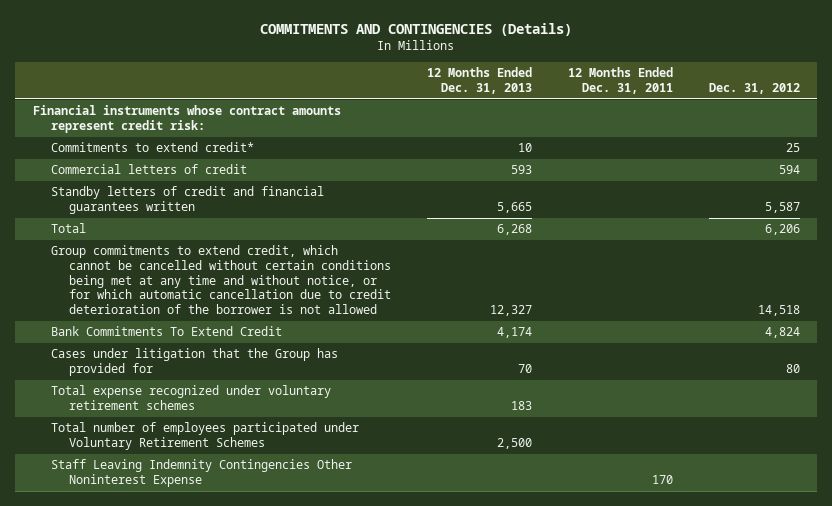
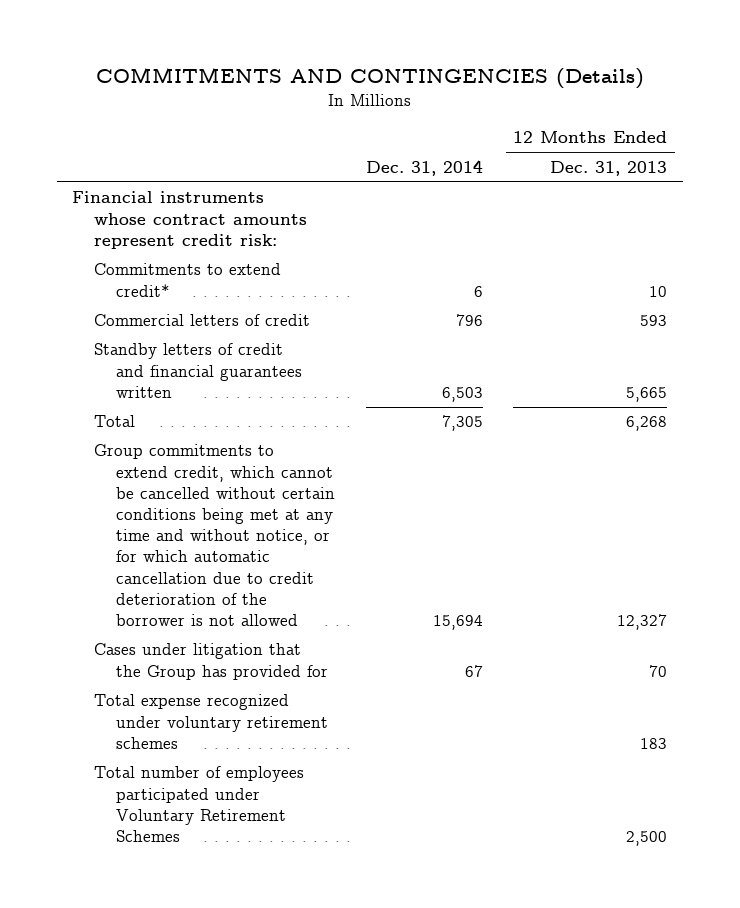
- | 12 Months Ended Dec. 31, 2013 | 12 Months Ended Dec. 31, 2011 | Dec. 31, 2012
+ | Dec. 31, 2014 | 12 Months Ended Dec. 31, 2013
- Bank Commitments To Extend Credit | 4,174 | | 4,824
- Staff Leaving Indemnity Contingencies Other Noninterest Expense | | 170 |

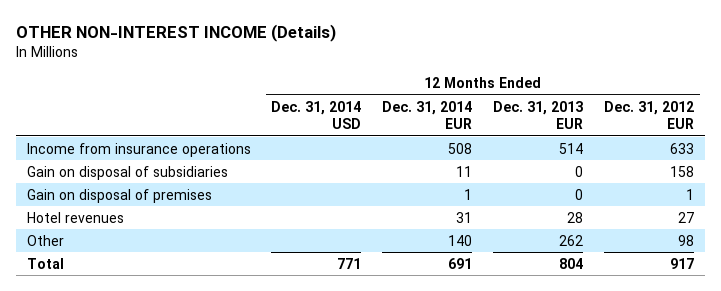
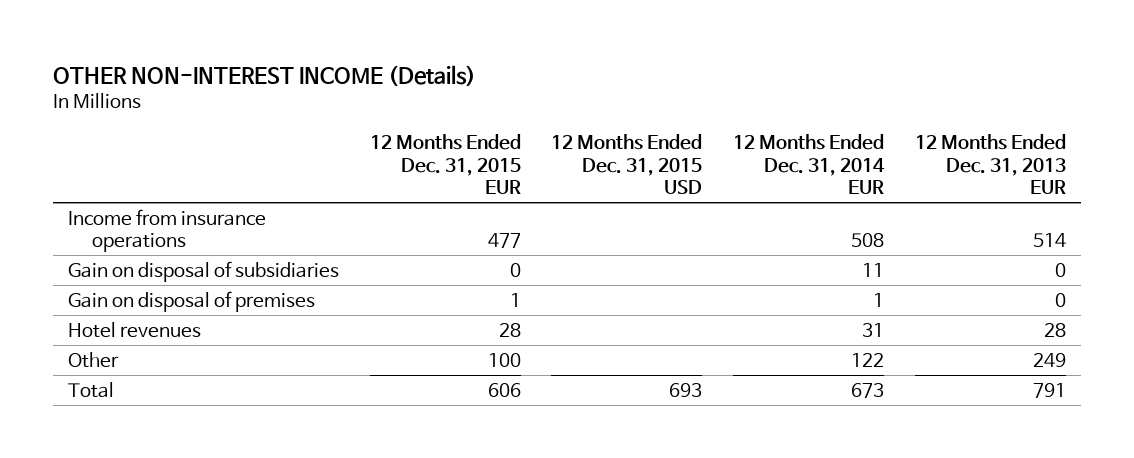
- | 12 Months Ended Dec. 31, 2014 USD | 12 Months Ended Dec. 31, 2014 EUR | 12 Months Ended Dec. 31, 2013 EUR | 12 Months Ended Dec. 31, 2012 EUR
+ | 12 Months Ended Dec. 31, 2015 EUR | 12 Months Ended Dec. 31, 2015 USD | 12 Months Ended Dec. 31, 2014 EUR | 12 Months Ended Dec. 31, 2013 EUR
- Other | | 140 | 262 | 98
- Total | 771 | 691 | 804 | 917
+ Other | 100 | | 122 | 249
+ Total | 606 | 693 | 673 | 791

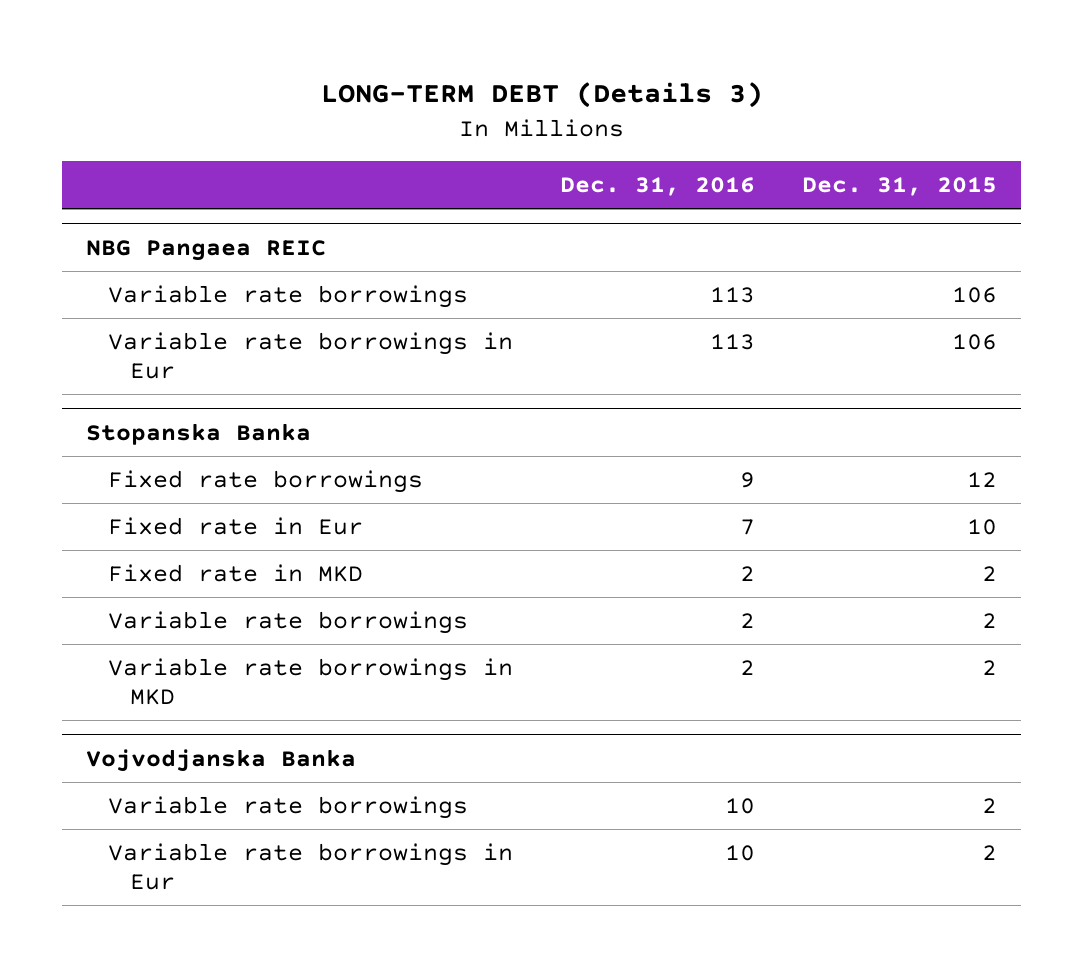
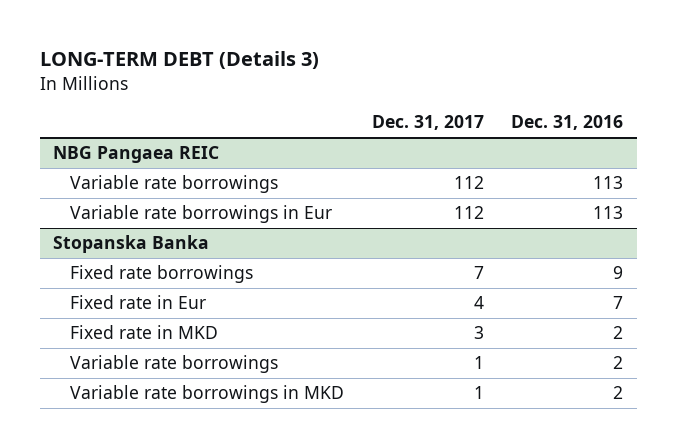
- | Dec. 31, 2016 | Dec. 31, 2015
+ | Dec. 31, 2017 | Dec. 31, 2016
- Vojvodjanska Banka
- Variable rate borrowings | 10 | 2
- Variable rate borrowings in Eur | 10 | 2

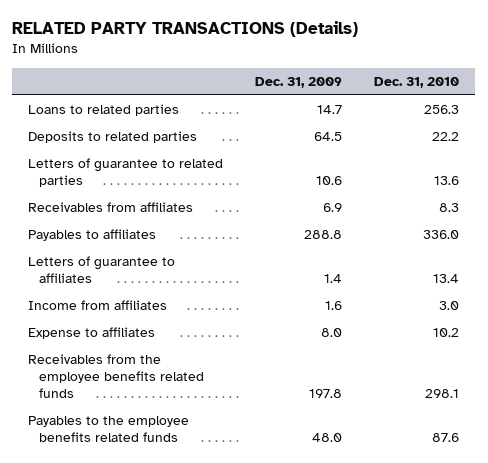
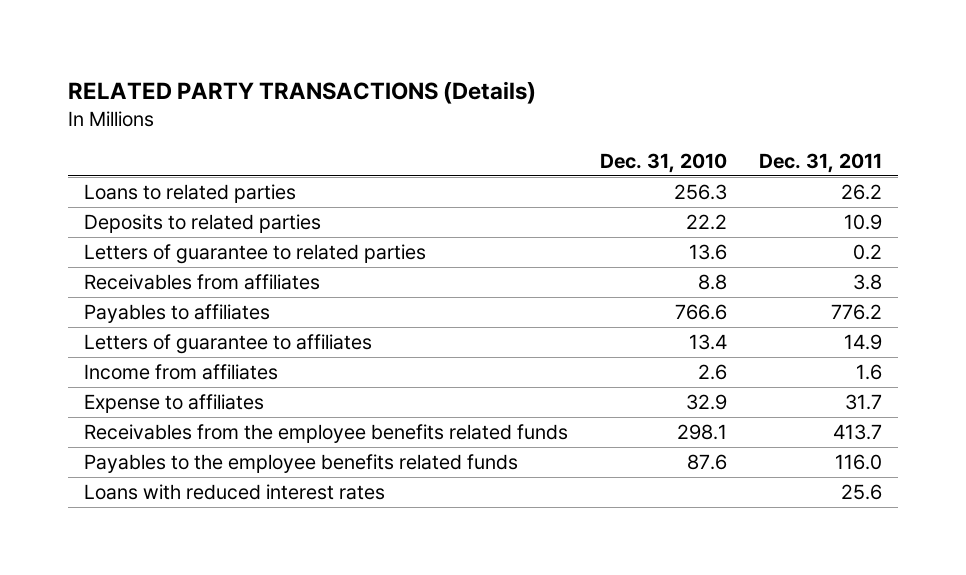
- | Dec. 31, 2009 | Dec. 31, 2010
+ | Dec. 31, 2010 | Dec. 31, 2011
- Receivables from affiliates | 6.9 | 8.3
- Payables to affiliates | 288.8 | 336.0
+ Receivables from affiliates | 8.8 | 3.8
+ Payables to affiliates | 766.6 | 776.2
- Income from affiliates | 1.6 | 3.0
- Expense to affiliates | 8.0 | 10.2
+ Income from affiliates | 2.6 | 1.6
+ Expense to affiliates | 32.9 | 31.7
+ Loans with reduced interest rates | | 25.6

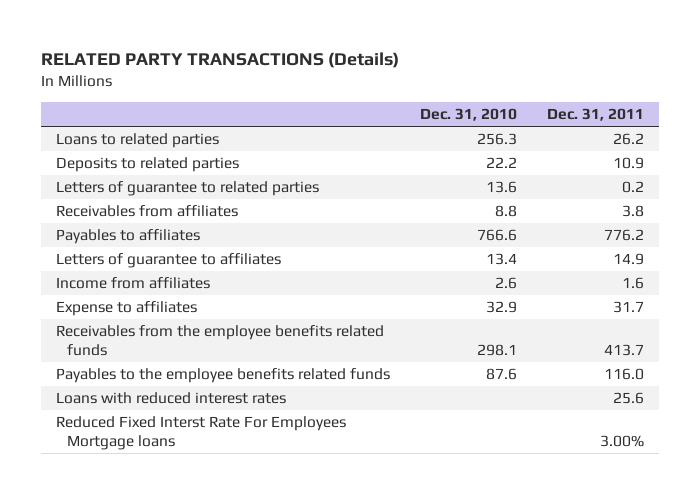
+ Reduced Fixed Interst Rate For Employees Mortgage loans | | 3.00%

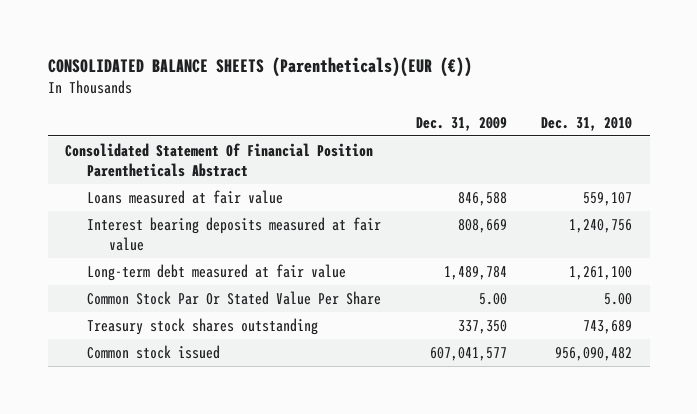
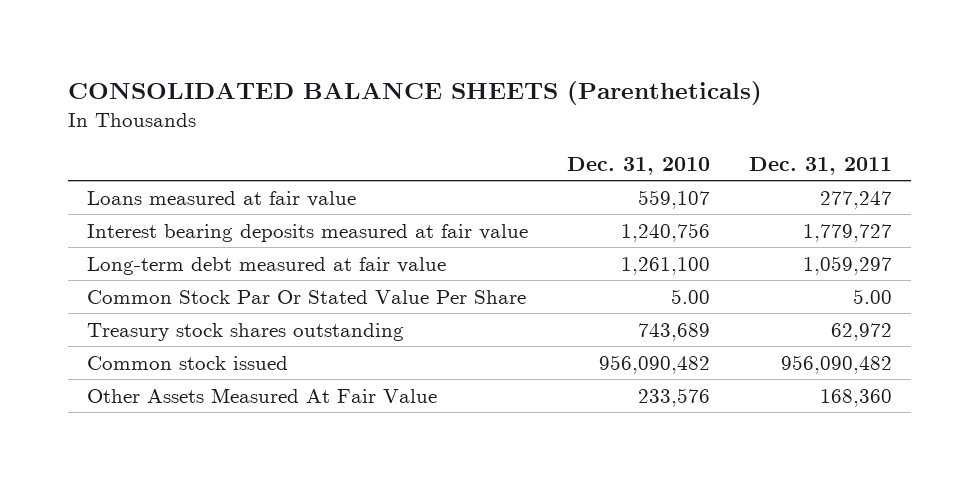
- CONSOLIDATED BALANCE SHEETS (Parentheticals)(EUR (€))
+ CONSOLIDATED BALANCE SHEETS (Parentheticals)
- | Dec. 31, 2009 | Dec. 31, 2010
+ | Dec. 31, 2010 | Dec. 31, 2011
- Consolidated Statement Of Financial Position Parentheticals Abstract
+ Other Assets Measured At Fair Value | 233,576 | 168,360

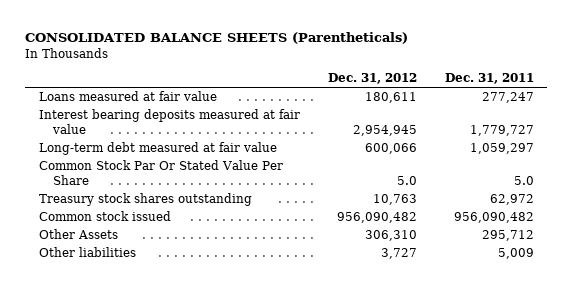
- | Dec. 31, 2010 | Dec. 31, 2011
+ | Dec. 31, 2012 | Dec. 31, 2011
- Common Stock Par Or Stated Value Per Share | 5.00 | 5.00
+ Common Stock Par Or Stated Value Per Share | 5.0 | 5.0
- Other Assets Measured At Fair Value | 233,576 | 168,360
+ Other Assets | 306,310 | 295,712
+ Other liabilities | 3,727 | 5,009

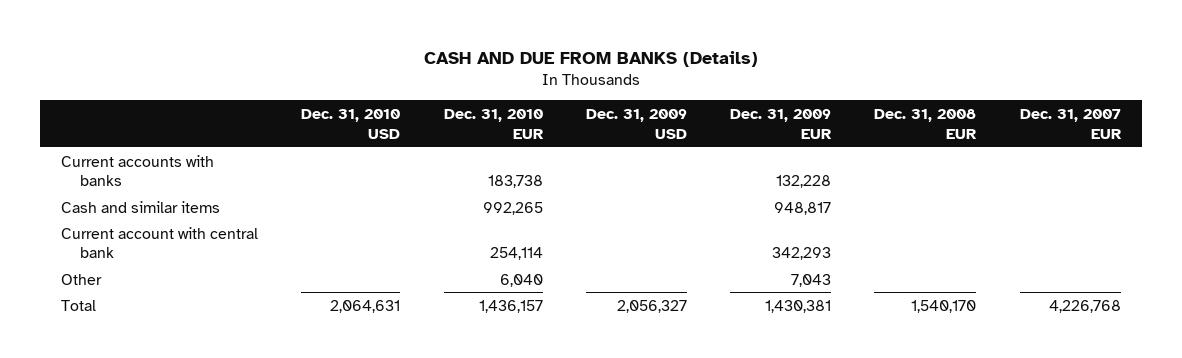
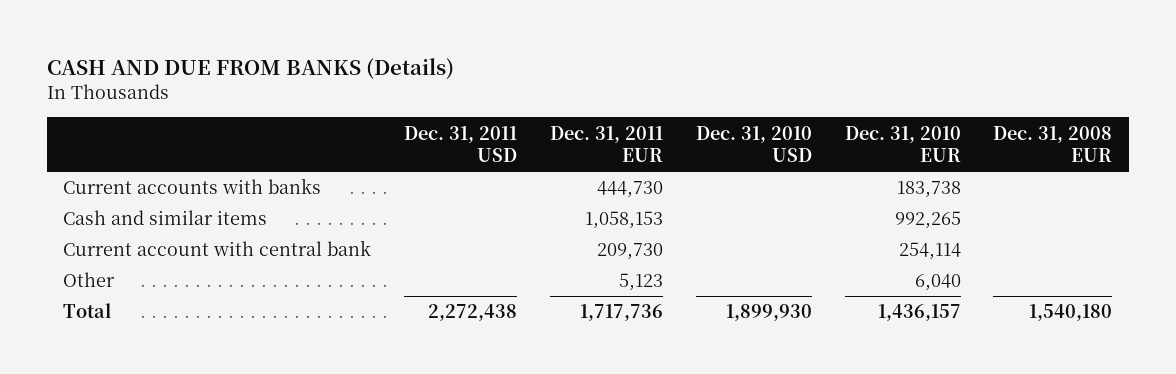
- | Dec. 31, 2010 USD | Dec. 31, 2010 EUR | Dec. 31, 2009 USD | Dec. 31, 2009 EUR | Dec. 31, 2008 EUR | Dec. 31, 2007 EUR
+ | Dec. 31, 2011 USD | Dec. 31, 2011 EUR | Dec. 31, 2010 USD | Dec. 31, 2010 EUR | Dec. 31, 2008 EUR
- Total | 2,064,631 | 1,436,157 | 2,056,327 | 1,430,381 | 1,540,170 | 4,226,768
+ Total | 2,272,438 | 1,717,736 | 1,899,930 | 1,436,157 | 1,540,180

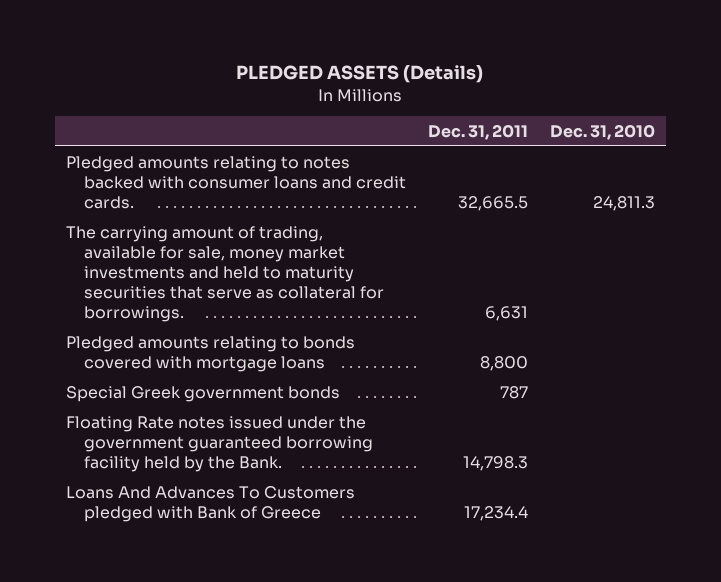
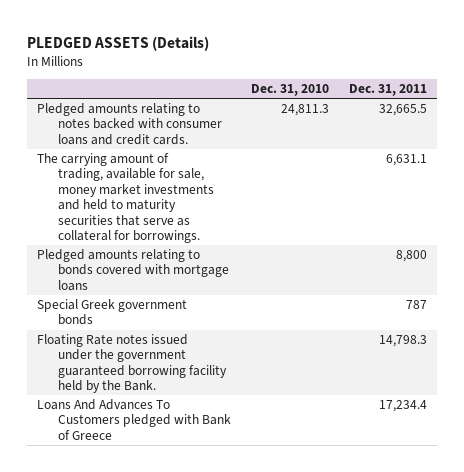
- | Dec. 31, 2011 | Dec. 31, 2010
+ | Dec. 31, 2010 | Dec. 31, 2011
- The carrying amount of trading, available for sale, money market investments and held to maturity securities that serve as collateral for borrowings. | 6,631 |
+ The carrying amount of trading, available for sale, money market investments and held to maturity securities that serve as collateral for borrowings. | | 6,631.1

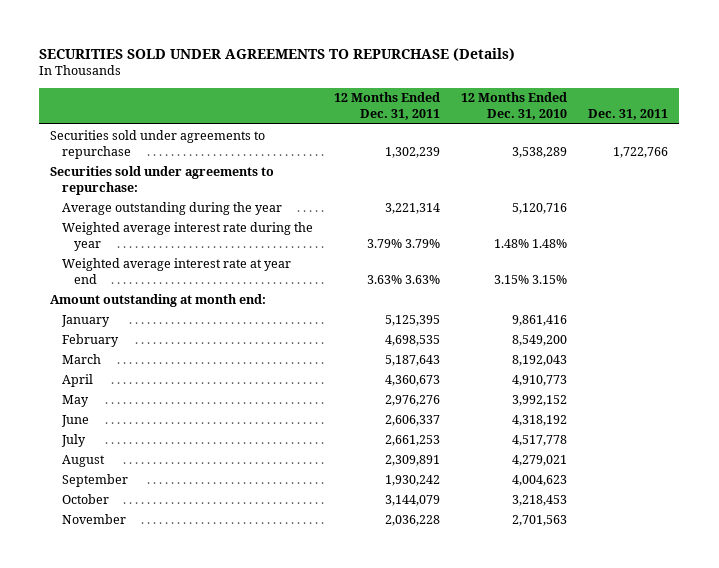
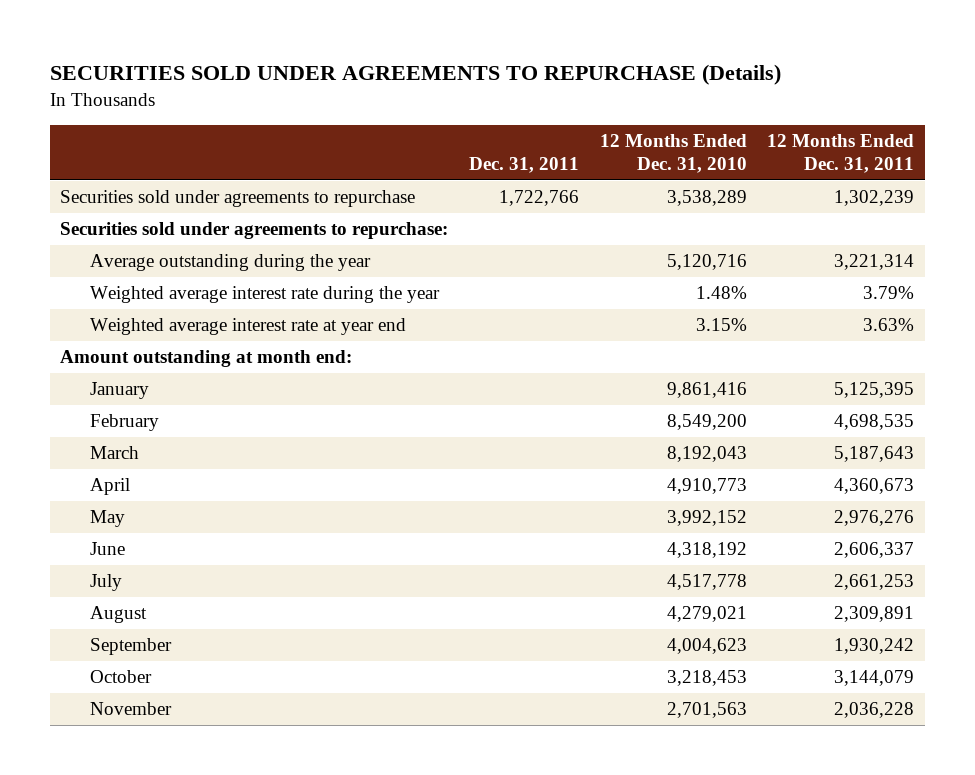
- | 12 Months Ended Dec. 31, 2011 | 12 Months Ended Dec. 31, 2010 | Dec. 31, 2011
+ | Dec. 31, 2011 | 12 Months Ended Dec. 31, 2010 | 12 Months Ended Dec. 31, 2011
- Weighted average interest rate during the year | 3.79% 3.79% | 1.48% 1.48% |
- Weighted average interest rate at year end | 3.63% 3.63% | 3.15% 3.15% |
+ Weighted average interest rate during the year | | 1.48% | 3.79%
+ Weighted average interest rate at year end | | 3.15% | 3.63%

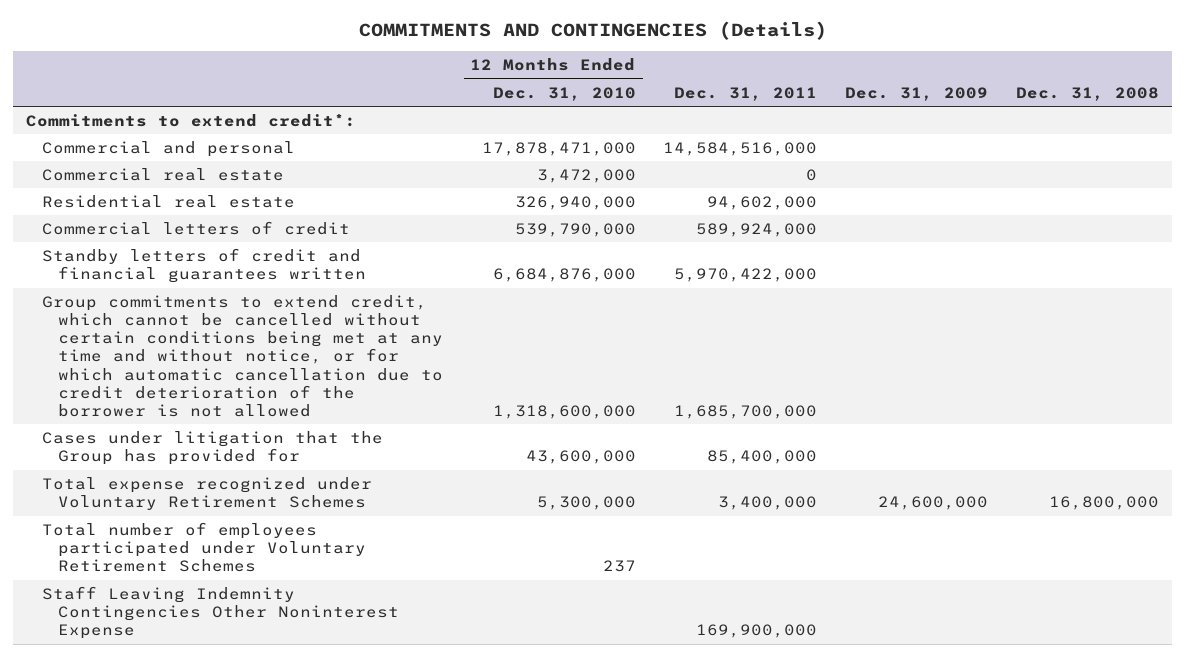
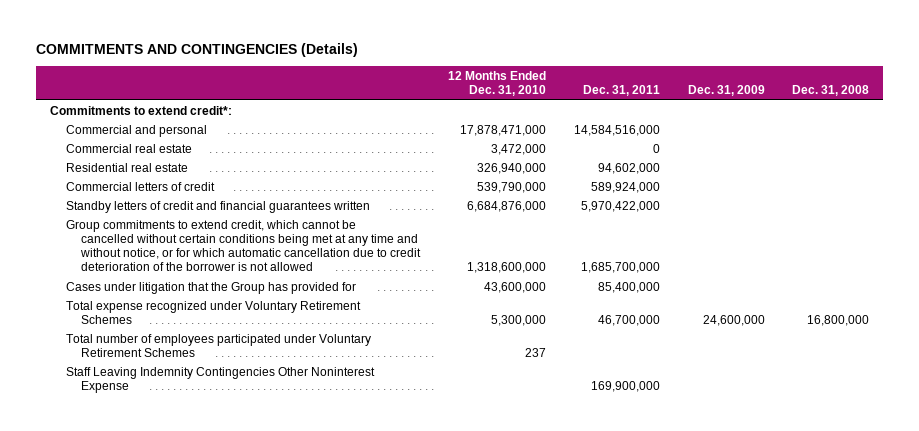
- Total expense recognized under Voluntary Retirement Schemes | 5,300,000 | 3,400,000 | 24,600,000 | 16,800,000
+ Total expense recognized under Voluntary Retirement Schemes | 5,300,000 | 46,700,000 | 24,600,000 | 16,800,000

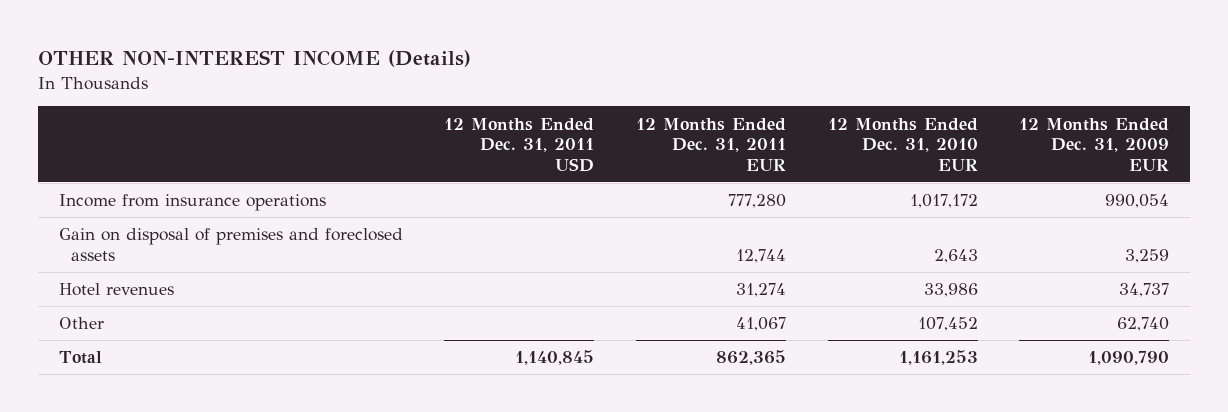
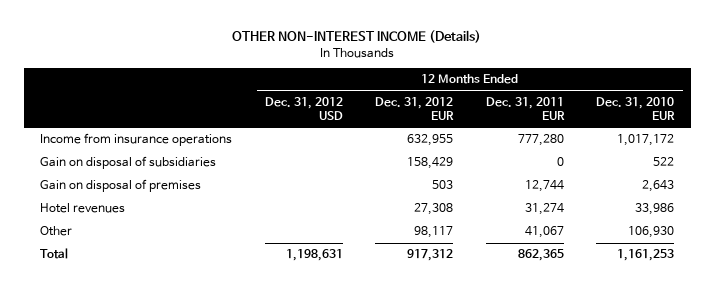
- | 12 Months Ended Dec. 31, 2011 USD | 12 Months Ended Dec. 31, 2011 EUR | 12 Months Ended Dec. 31, 2010 EUR | 12 Months Ended Dec. 31, 2009 EUR
+ | 12 Months Ended Dec. 31, 2012 USD | 12 Months Ended Dec. 31, 2012 EUR | 12 Months Ended Dec. 31, 2011 EUR | 12 Months Ended Dec. 31, 2010 EUR
- Gain on disposal of premises and foreclosed assets | | 12,744 | 2,643 | 3,259
+ Gain on disposal of subsidiaries | | 158,429 | 0 | 522
+ Gain on disposal of premises | | 503 | 12,744 | 2,643
- Other | | 41,067 | 107,452 | 62,740
+ Other | | 98,117 | 41,067 | 106,930

